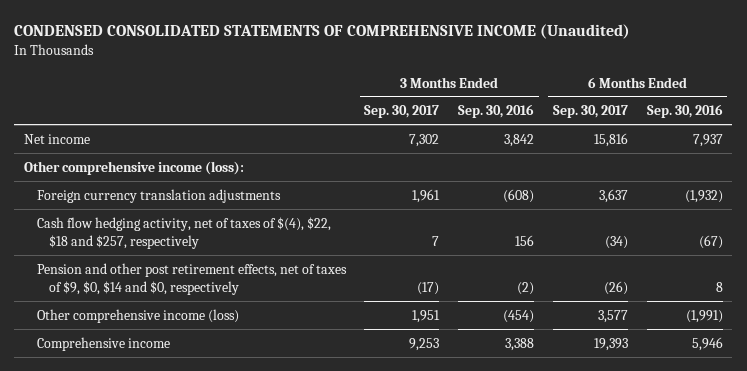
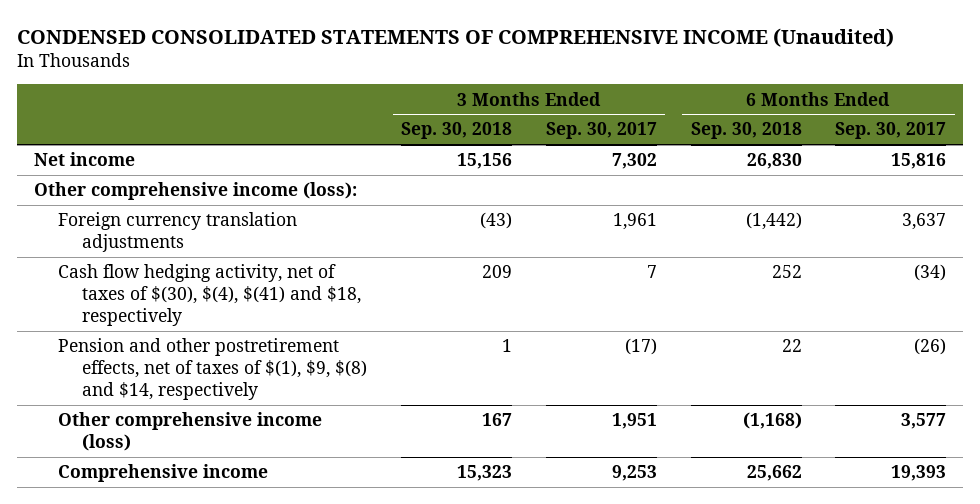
- | 3 Months Ended Sep. 30, 2017 | 3 Months Ended Sep. 30, 2016 | 6 Months Ended Sep. 30, 2017 | 6 Months Ended Sep. 30, 2016
+ | 3 Months Ended Sep. 30, 2018 | 3 Months Ended Sep. 30, 2017 | 6 Months Ended Sep. 30, 2018 | 6 Months Ended Sep. 30, 2017
- Cash flow hedging activity, net of taxes of $(4), $22, $18 and $257, respectively | 7 | 156 | (34) | (67)
- Pension and other post retirement effects, net of taxes of $9, $0, $14 and $0, respectively | (17) | (2) | (26) | 8
+ Cash flow hedging activity, net of taxes of $(30), $(4), $(41) and $18, respectively | 209 | 7 | 252 | (34)
+ Pension and other postretirement effects, net of taxes of $(1), $9, $(8) and $14, respectively | 1 | (17) | 22 | (26)

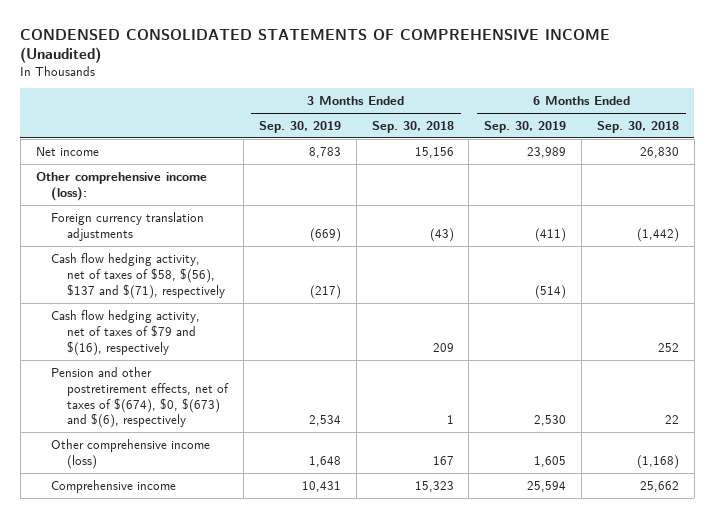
- | 3 Months Ended Sep. 30, 2018 | 3 Months Ended Sep. 30, 2017 | 6 Months Ended Sep. 30, 2018 | 6 Months Ended Sep. 30, 2017
+ | 3 Months Ended Sep. 30, 2019 | 3 Months Ended Sep. 30, 2018 | 6 Months Ended Sep. 30, 2019 | 6 Months Ended Sep. 30, 2018
- Cash flow hedging activity, net of taxes of $(30), $(4), $(41) and $18, respectively | 209 | 7 | 252 | (34)
- Pension and other postretirement effects, net of taxes of $(1), $9, $(8) and $14, respectively | 1 | (17) | 22 | (26)
+ Cash flow hedging activity, net of taxes of $58, $(56), $137 and $(71), respectively | (217) | | (514) |
+ Cash flow hedging activity, net of taxes of $79 and $(16), respectively | | 209 | | 252
+ Pension and other postretirement effects, net of taxes of $(674), $0, $(673) and $(6), respectively | 2,534 | 1 | 2,530 | 22

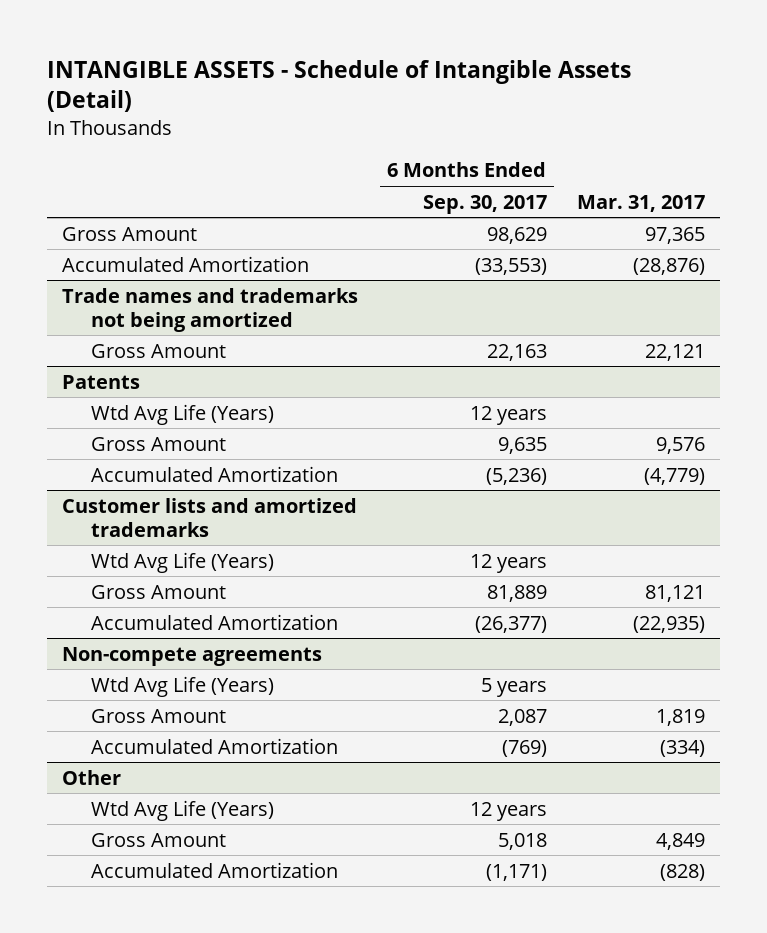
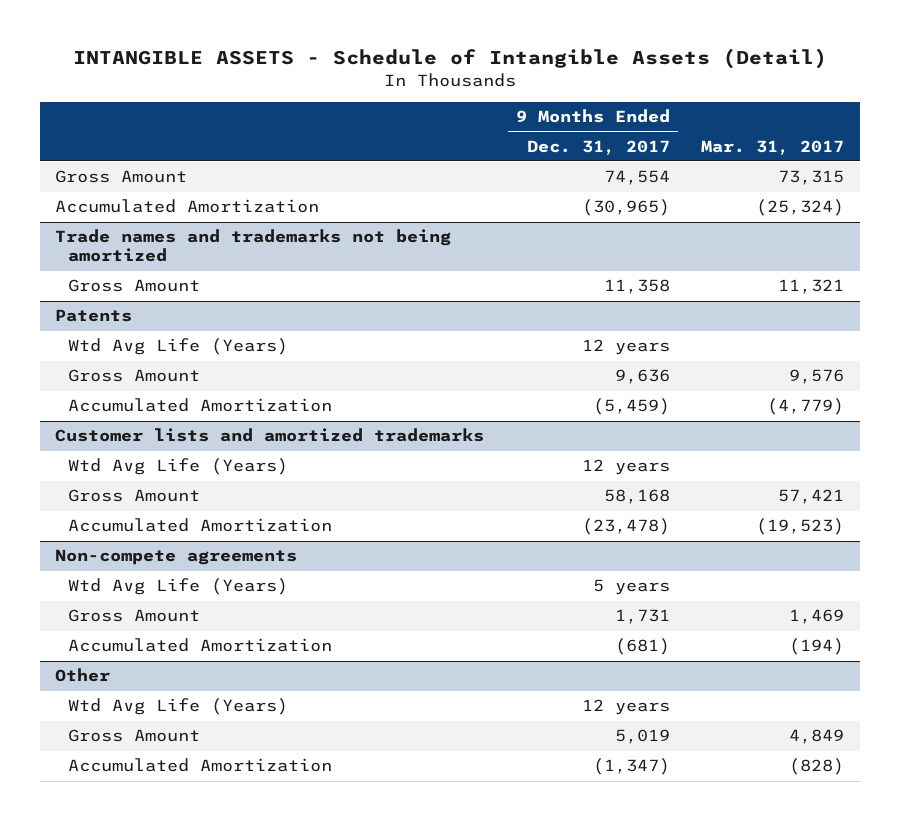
- | 6 Months Ended Sep. 30, 2017 | Mar. 31, 2017
+ | 9 Months Ended Dec. 31, 2017 | Mar. 31, 2017
- Gross Amount | 98,629 | 97,365
- Accumulated Amortization | (33,553) | (28,876)
+ Gross Amount | 74,554 | 73,315
+ Accumulated Amortization | (30,965) | (25,324)
@ Trade names and trademarks not being amortized
- Gross Amount | 22,163 | 22,121
+ Gross Amount | 11,358 | 11,321
@ Customer lists and amortized trademarks
- Gross Amount | 81,889 | 81,121
- Accumulated Amortization | (26,377) | (22,935)
+ Gross Amount | 58,168 | 57,421
+ Accumulated Amortization | (23,478) | (19,523)
@ Non-compete agreements
- Gross Amount | 2,087 | 1,819
- Accumulated Amortization | (769) | (334)
+ Gross Amount | 1,731 | 1,469
+ Accumulated Amortization | (681) | (194)

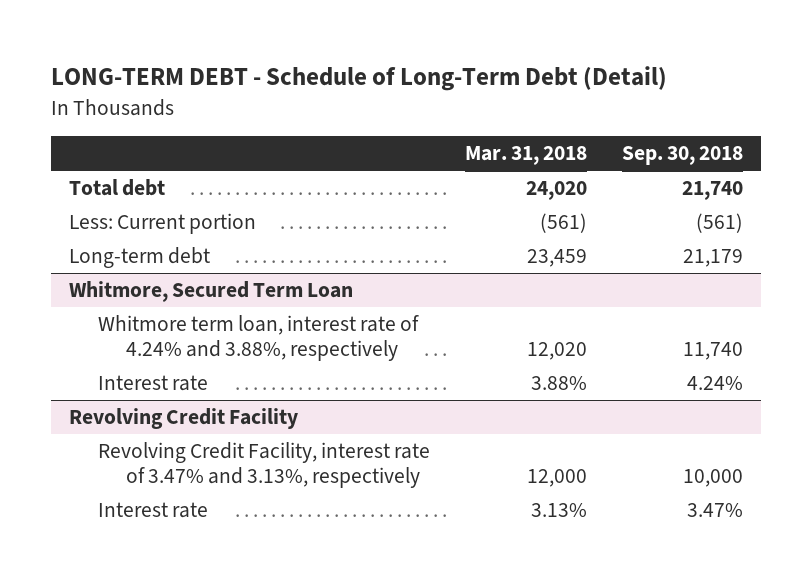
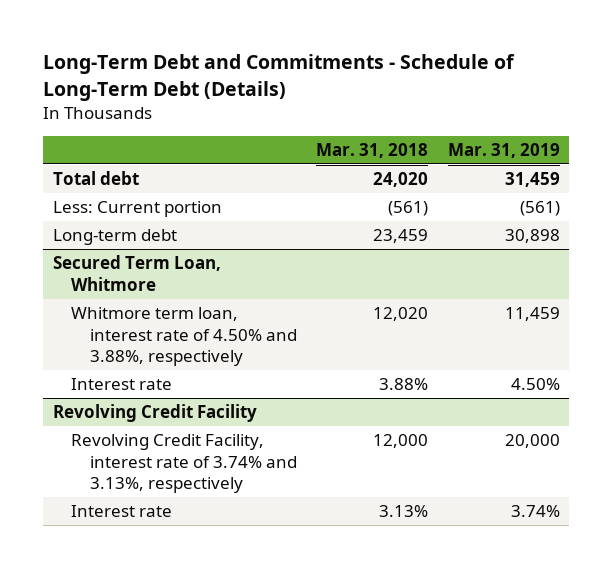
- LONG-TERM DEBT - Schedule of Long-Term Debt (Detail)
+ Long-Term Debt and Commitments - Schedule of Long-Term Debt (Details)
- | Mar. 31, 2018 | Sep. 30, 2018
+ | Mar. 31, 2018 | Mar. 31, 2019
- Whitmore, Secured Term Loan
- Whitmore term loan, interest rate of 4.24% and 3.88%, respectively | 12,020 | 11,740
+ Secured Term Loan, Whitmore
+ Whitmore term loan, interest rate of 4.50% and 3.88%, respectively | 12,020 | 11,459
@ Revolving Credit Facility
- Revolving Credit Facility, interest rate of 3.47% and 3.13%, respectively | 12,000 | 10,000
+ Revolving Credit Facility, interest rate of 3.74% and 3.13%, respectively | 12,000 | 20,000

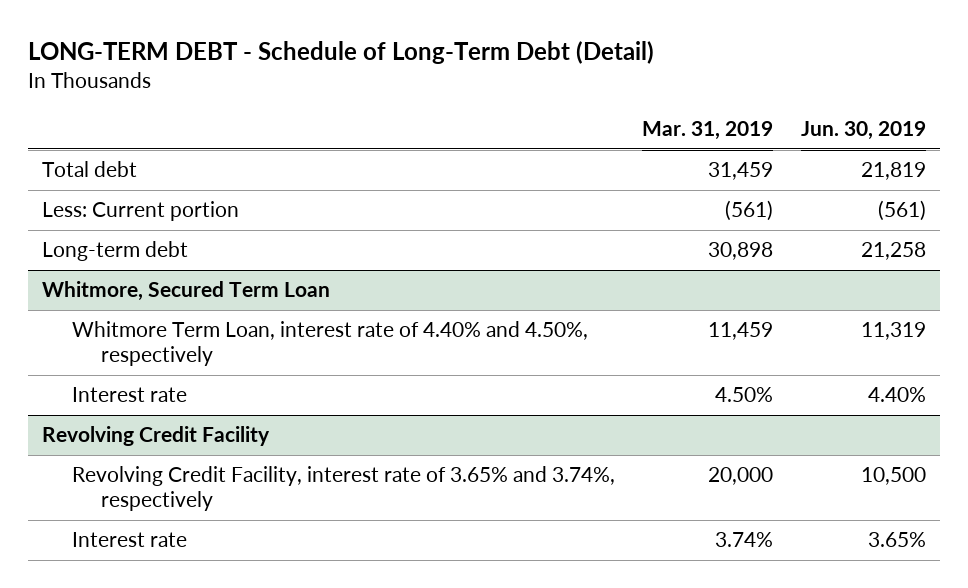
- Long-Term Debt and Commitments - Schedule of Long-Term Debt (Details)
+ LONG-TERM DEBT - Schedule of Long-Term Debt (Detail)
- | Mar. 31, 2018 | Mar. 31, 2019
+ | Mar. 31, 2019 | Jun. 30, 2019
- Secured Term Loan, Whitmore
- Whitmore term loan, interest rate of 4.50% and 3.88%, respectively | 12,020 | 11,459
+ Whitmore, Secured Term Loan
+ Whitmore Term Loan, interest rate of 4.40% and 4.50%, respectively | 11,459 | 11,319
@ Revolving Credit Facility
- Revolving Credit Facility, interest rate of 3.74% and 3.13%, respectively | 12,000 | 20,000
+ Revolving Credit Facility, interest rate of 3.65% and 3.74%, respectively | 20,000 | 10,500

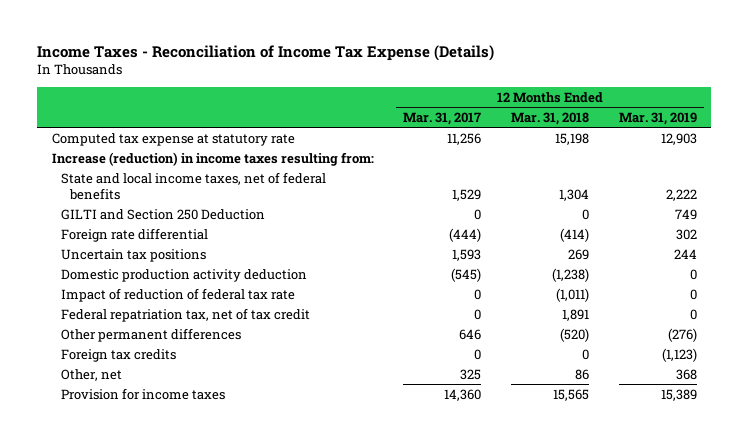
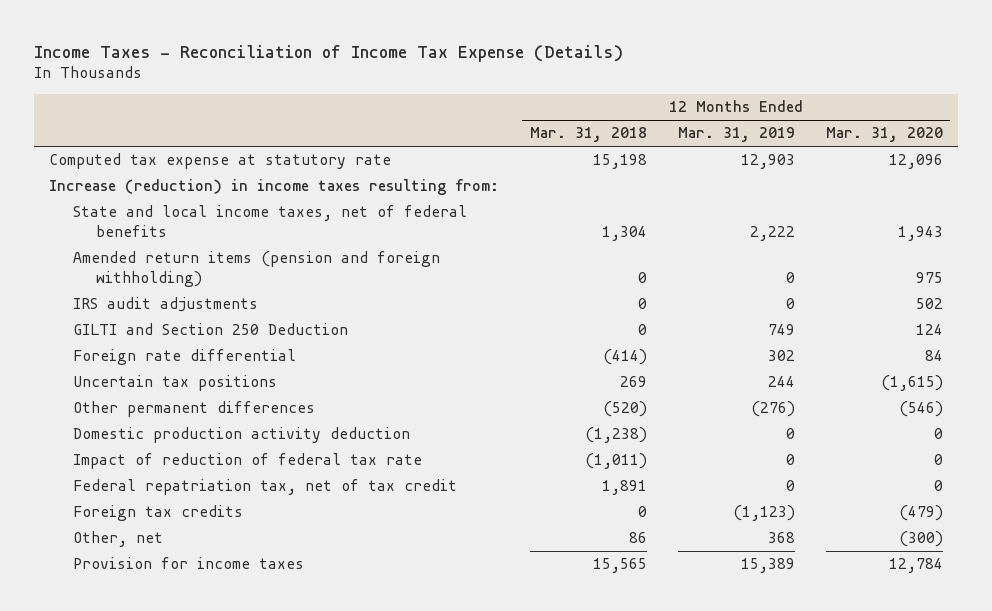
- | 12 Months Ended Mar. 31, 2017 | 12 Months Ended Mar. 31, 2018 | 12 Months Ended Mar. 31, 2019
+ | 12 Months Ended Mar. 31, 2018 | 12 Months Ended Mar. 31, 2019 | 12 Months Ended Mar. 31, 2020
+ Amended return items (pension and foreign withholding) | 0 | 0 | 975
+ IRS audit adjustments | 0 | 0 | 502
moved up: Other permanent differences | (520) | (276) | (546)

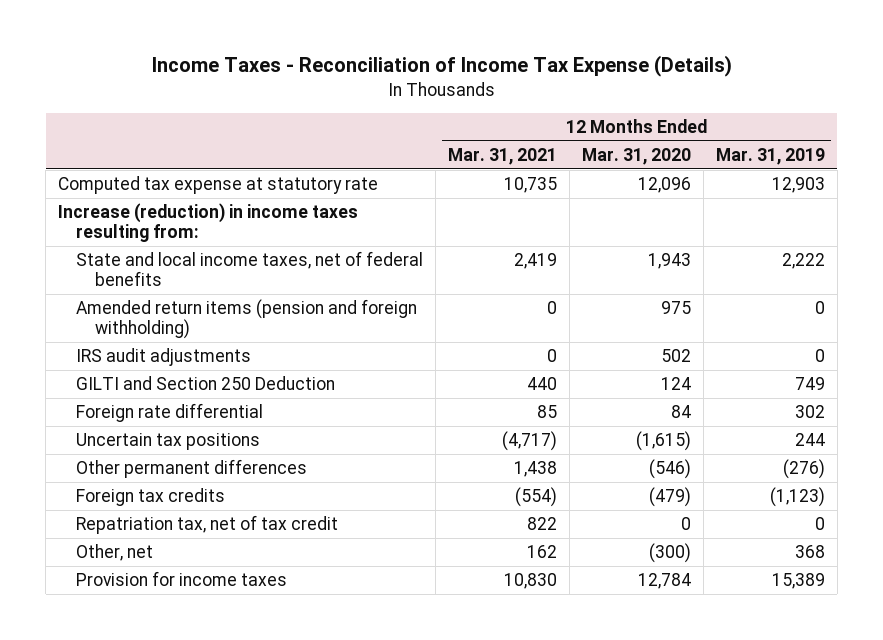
- | 12 Months Ended Mar. 31, 2018 | 12 Months Ended Mar. 31, 2019 | 12 Months Ended Mar. 31, 2020
+ | 12 Months Ended Mar. 31, 2021 | 12 Months Ended Mar. 31, 2020 | 12 Months Ended Mar. 31, 2019
- Domestic production activity deduction | (1,238) | 0 | 0
- Impact of reduction of federal tax rate | (1,011) | 0 | 0
- Federal repatriation tax, net of tax credit | 1,891 | 0 | 0
+ Repatriation tax, net of tax credit | 822 | 0 | 0

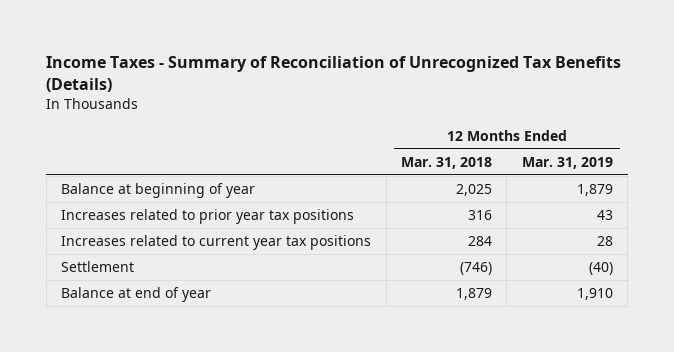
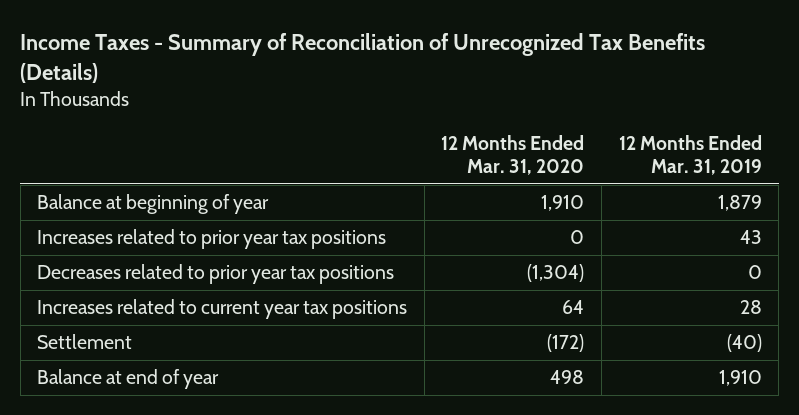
- | 12 Months Ended Mar. 31, 2018 | 12 Months Ended Mar. 31, 2019
+ | 12 Months Ended Mar. 31, 2020 | 12 Months Ended Mar. 31, 2019
+ Decreases related to prior year tax positions | (1,304) | 0

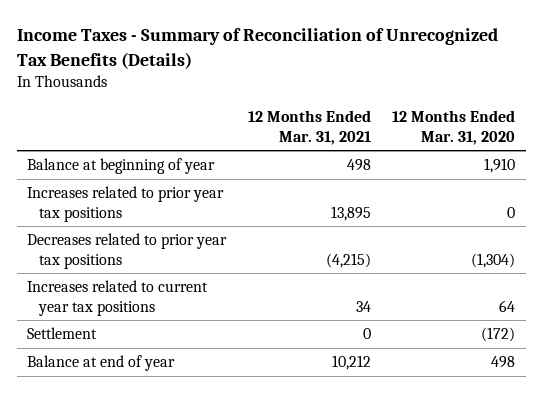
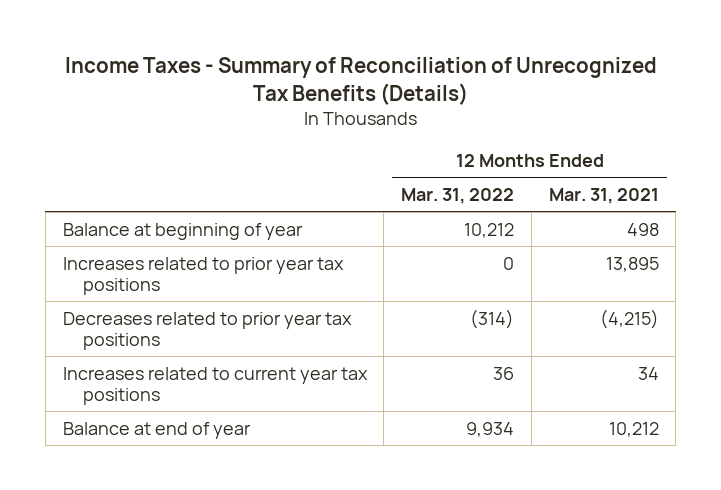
- | 12 Months Ended Mar. 31, 2021 | 12 Months Ended Mar. 31, 2020
+ | 12 Months Ended Mar. 31, 2022 | 12 Months Ended Mar. 31, 2021
- Settlement | 0 | (172)

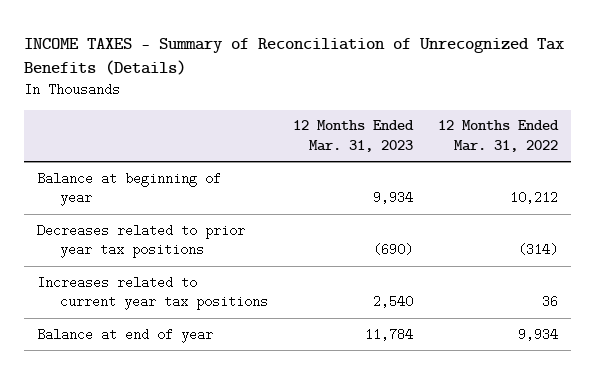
- Income Taxes - Summary of Reconciliation of Unrecognized Tax Benefits (Details)
+ INCOME TAXES - Summary of Reconciliation of Unrecognized Tax Benefits (Details)
- | 12 Months Ended Mar. 31, 2022 | 12 Months Ended Mar. 31, 2021
+ | 12 Months Ended Mar. 31, 2023 | 12 Months Ended Mar. 31, 2022
- Increases related to prior year tax positions | 0 | 13,895

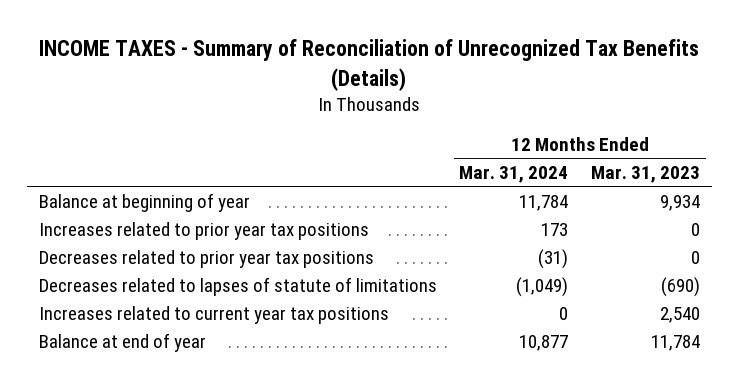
- | 12 Months Ended Mar. 31, 2023 | 12 Months Ended Mar. 31, 2022
+ | 12 Months Ended Mar. 31, 2024 | 12 Months Ended Mar. 31, 2023
- Decreases related to prior year tax positions | (690) | (314)
+ Increases related to prior year tax positions | 173 | 0
+ Decreases related to prior year tax positions | (31) | 0
+ Decreases related to lapses of statute of limitations | (1,049) | (690)

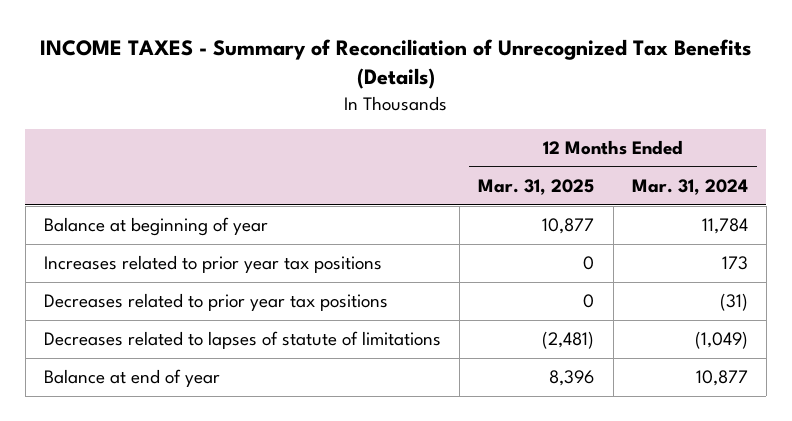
- | 12 Months Ended Mar. 31, 2024 | 12 Months Ended Mar. 31, 2023
+ | 12 Months Ended Mar. 31, 2025 | 12 Months Ended Mar. 31, 2024
- Increases related to current year tax positions | 0 | 2,540

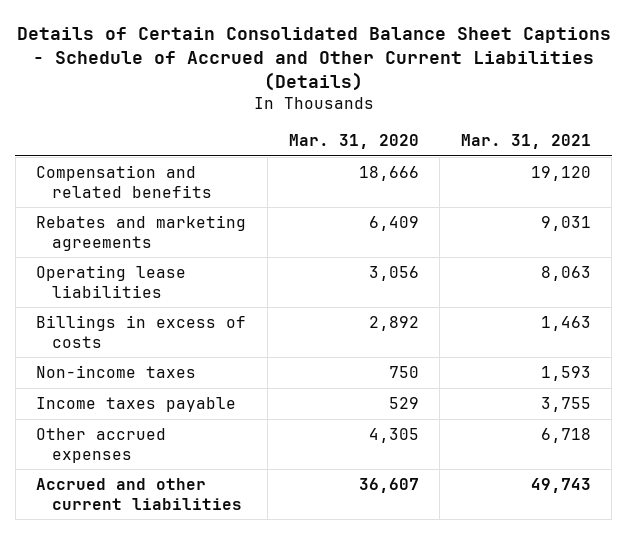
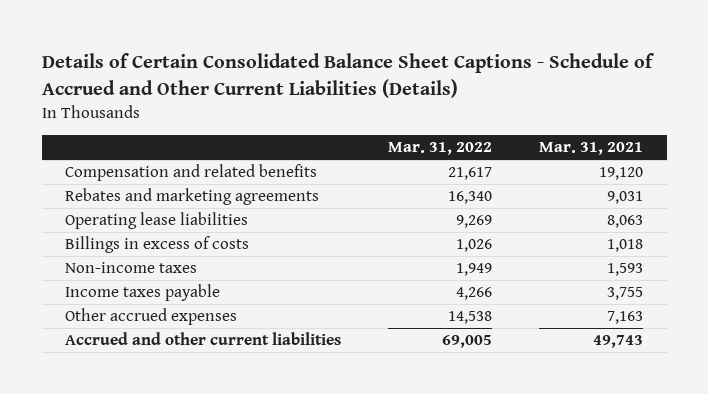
- | Mar. 31, 2020 | Mar. 31, 2021
+ | Mar. 31, 2022 | Mar. 31, 2021
- Billings in excess of costs | 2,892 | 1,463
+ Billings in excess of costs | 1,026 | 1,018
- Other accrued expenses | 4,305 | 6,718
+ Other accrued expenses | 14,538 | 7,163

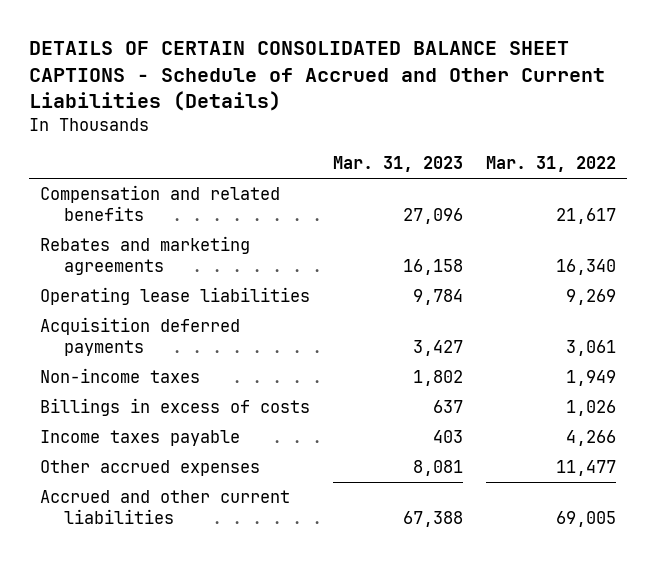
- Details of Certain Consolidated Balance Sheet Captions - Schedule of Accrued and Other Current Liabilities (Details)
+ DETAILS OF CERTAIN CONSOLIDATED BALANCE SHEET CAPTIONS - Schedule of Accrued and Other Current Liabilities (Details)
- | Mar. 31, 2022 | Mar. 31, 2021
+ | Mar. 31, 2023 | Mar. 31, 2022
+ Acquisition deferred payments | 3,427 | 3,061
moved down: Billings in excess of costs | 637 | 1,026
- Other accrued expenses | 14,538 | 7,163
+ Other accrued expenses | 8,081 | 11,477

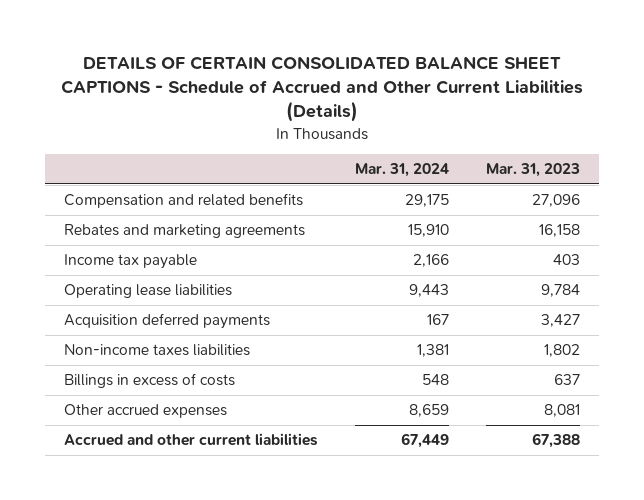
- | Mar. 31, 2023 | Mar. 31, 2022
+ | Mar. 31, 2024 | Mar. 31, 2023
+ Income tax payable | 2,166 | 403
- Non-income taxes | 1,802 | 1,949
+ Non-income taxes liabilities | 1,381 | 1,802
- Income taxes payable | 403 | 4,266

